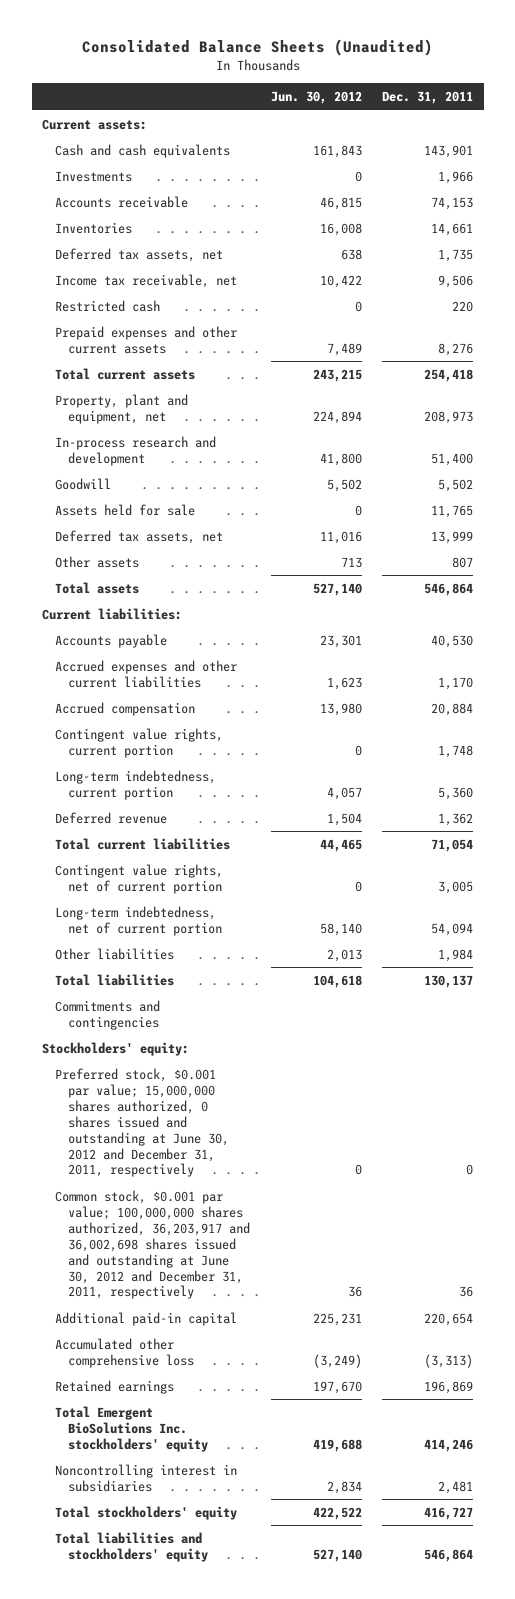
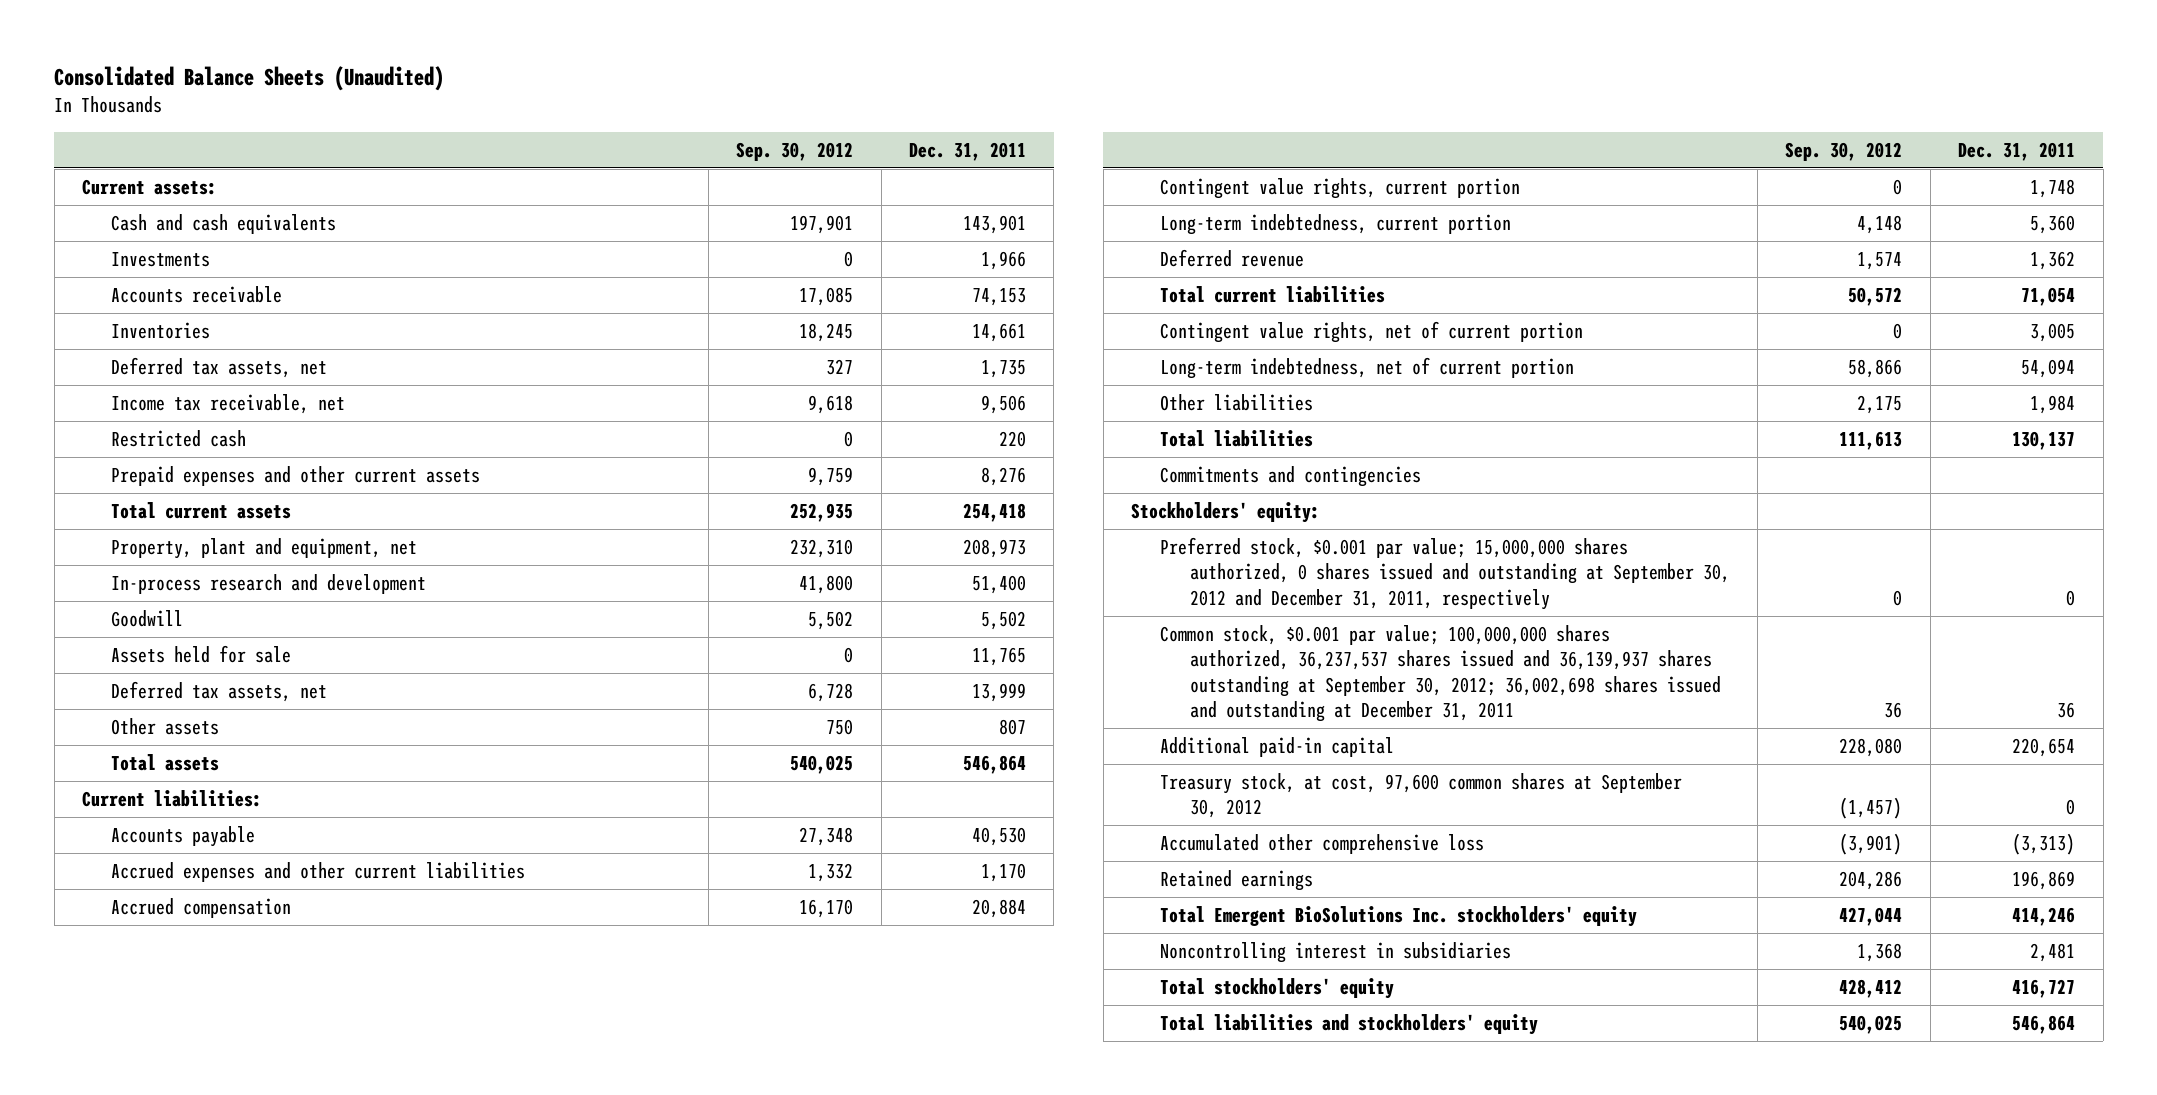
- | Jun. 30, 2012 | Dec. 31, 2011
+ | Sep. 30, 2012 | Dec. 31, 2011
- Preferred stock, $0.001 par value; 15,000,000 shares authorized, 0 shares issued and outstanding at June 30, 2012 and December 31, 2011, respectively | 0 | 0
- Common stock, $0.001 par value; 100,000,000 shares authorized, 36,203,917 and 36,002,698 shares issued and outstanding at June 30, 2012 and December 31, 2011, respectively | 36 | 36
+ Preferred stock, $0.001 par value; 15,000,000 shares authorized, 0 shares issued and outstanding at September 30, 2012 and December 31, 2011, respectively | 0 | 0
+ Common stock, $0.001 par value; 100,000,000 shares authorized, 36,237,537 shares issued and 36,139,937 shares outstanding at September 30, 2012; 36,002,698 shares issued and outstanding at December 31, 2011 | 36 | 36
+ Treasury stock, at cost, 97,600 common shares at September 30, 2012 | (1,457) | 0

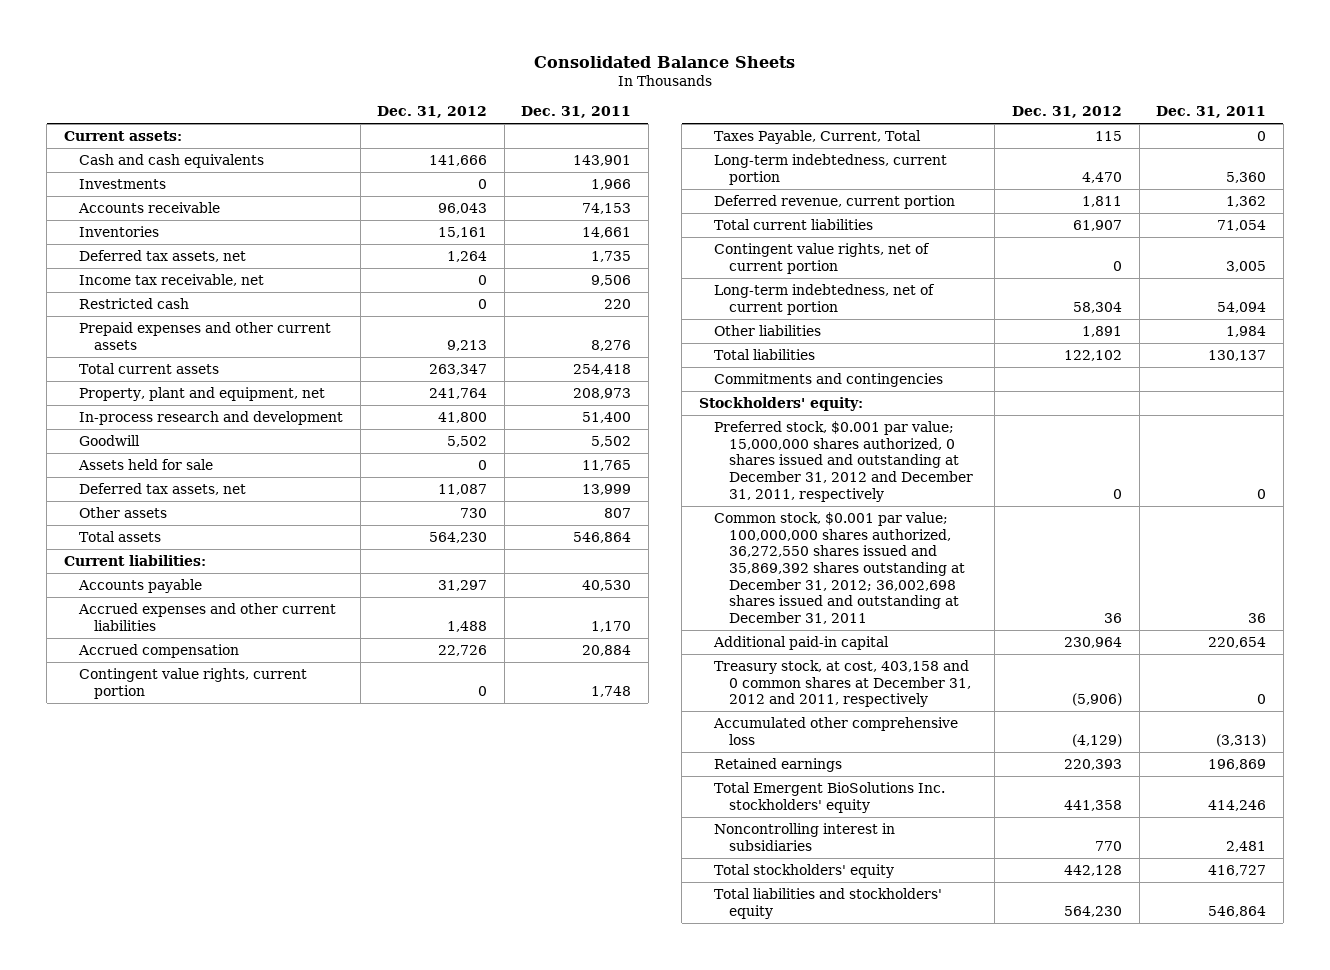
- Consolidated Balance Sheets (Unaudited)
+ Consolidated Balance Sheets
- | Sep. 30, 2012 | Dec. 31, 2011
+ | Dec. 31, 2012 | Dec. 31, 2011
+ Taxes Payable, Current, Total | 115 | 0
- Deferred revenue | 1,574 | 1,362
+ Deferred revenue, current portion | 1,811 | 1,362
- Preferred stock, $0.001 par value; 15,000,000 shares authorized, 0 shares issued and outstanding at September 30, 2012 and December 31, 2011, respectively | 0 | 0
- Common stock, $0.001 par value; 100,000,000 shares authorized, 36,237,537 shares issued and 36,139,937 shares outstanding at September 30, 2012; 36,002,698 shares issued and outstanding at December 31, 2011 | 36 | 36
+ Preferred stock, $0.001 par value; 15,000,000 shares authorized, 0 shares issued and outstanding at December 31, 2012 and December 31, 2011, respectively | 0 | 0
+ Common stock, $0.001 par value; 100,000,000 shares authorized, 36,272,550 shares issued and 35,869,392 shares outstanding at December 31, 2012; 36,002,698 shares issued and outstanding at December 31, 2011 | 36 | 36
- Treasury stock, at cost, 97,600 common shares at September 30, 2012 | (1,457) | 0
+ Treasury stock, at cost, 403,158 and 0 common shares at December 31, 2012 and 2011, respectively | (5,906) | 0

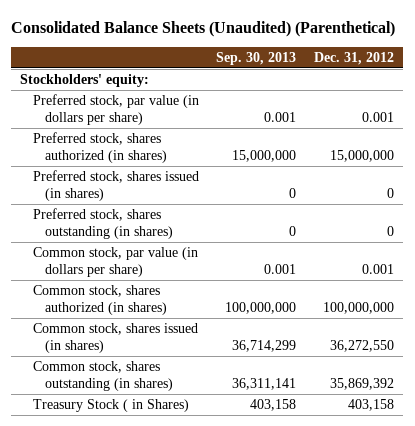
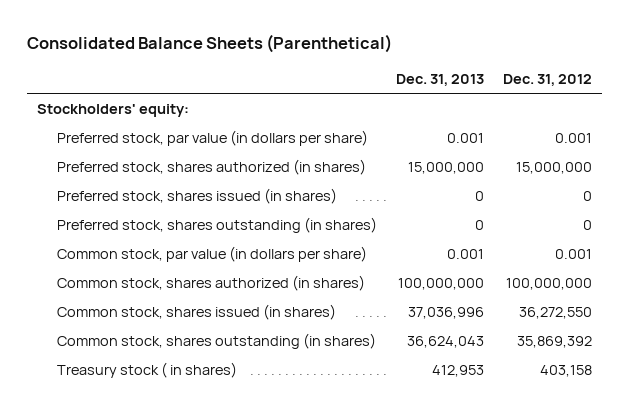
- Consolidated Balance Sheets (Unaudited) (Parenthetical)
+ Consolidated Balance Sheets (Parenthetical)
- | Sep. 30, 2013 | Dec. 31, 2012
+ | Dec. 31, 2013 | Dec. 31, 2012
- Treasury Stock ( in Shares) | 403,158 | 403,158
+ Treasury stock ( in shares) | 412,953 | 403,158

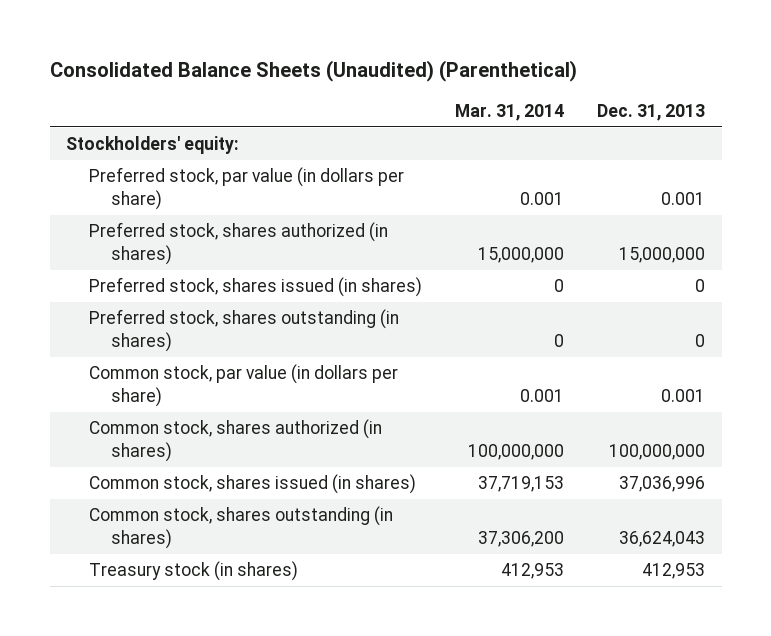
- Consolidated Balance Sheets (Parenthetical)
+ Consolidated Balance Sheets (Unaudited) (Parenthetical)
- | Dec. 31, 2013 | Dec. 31, 2012
+ | Mar. 31, 2014 | Dec. 31, 2013
- Treasury stock ( in shares) | 412,953 | 403,158
+ Treasury stock (in shares) | 412,953 | 412,953

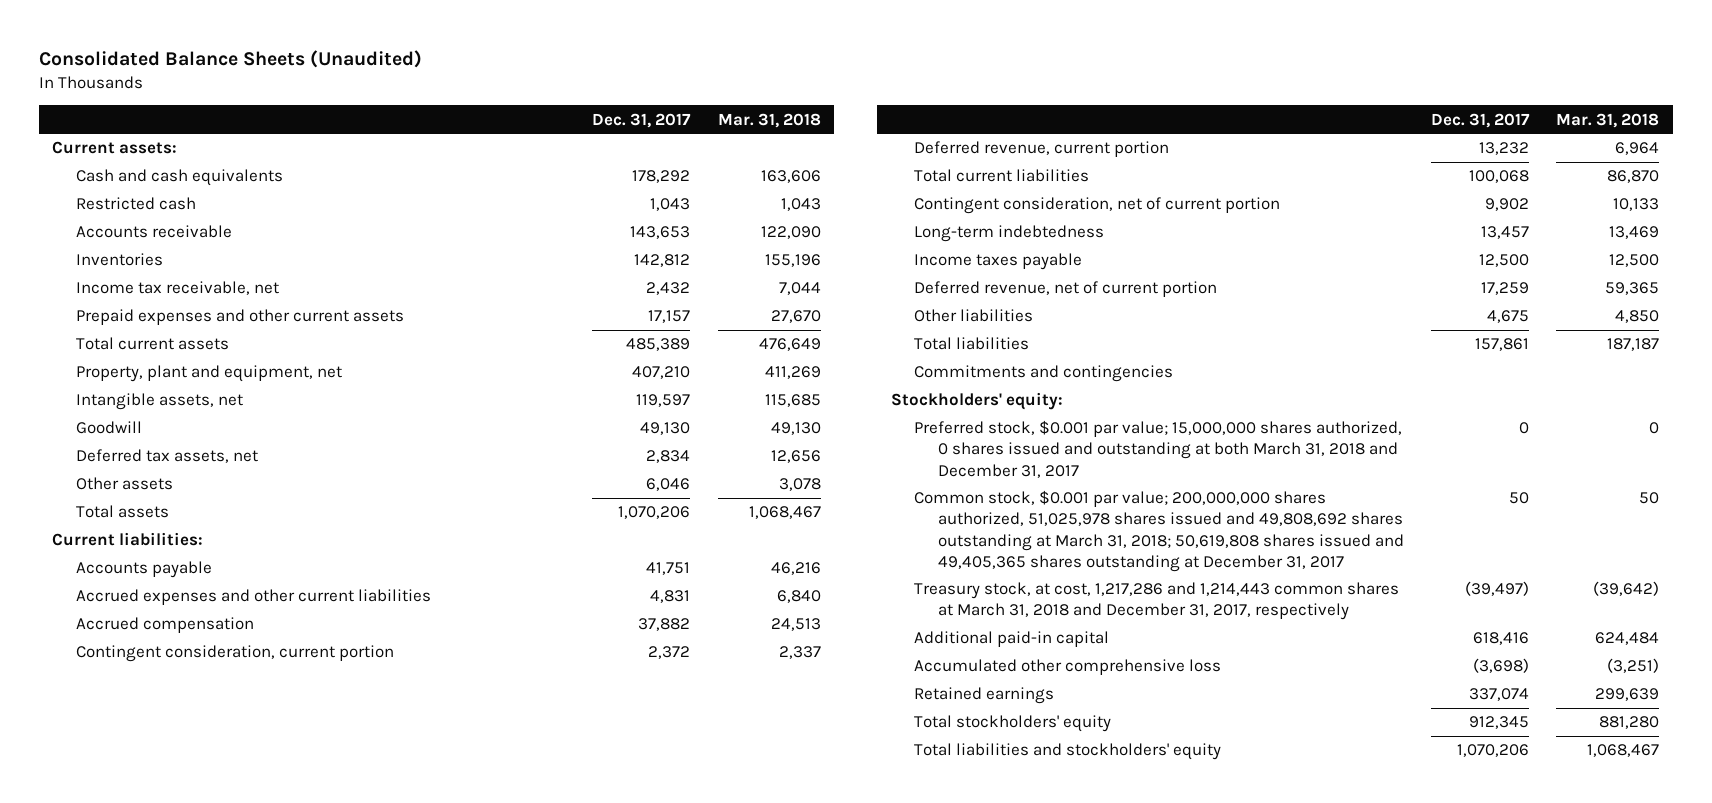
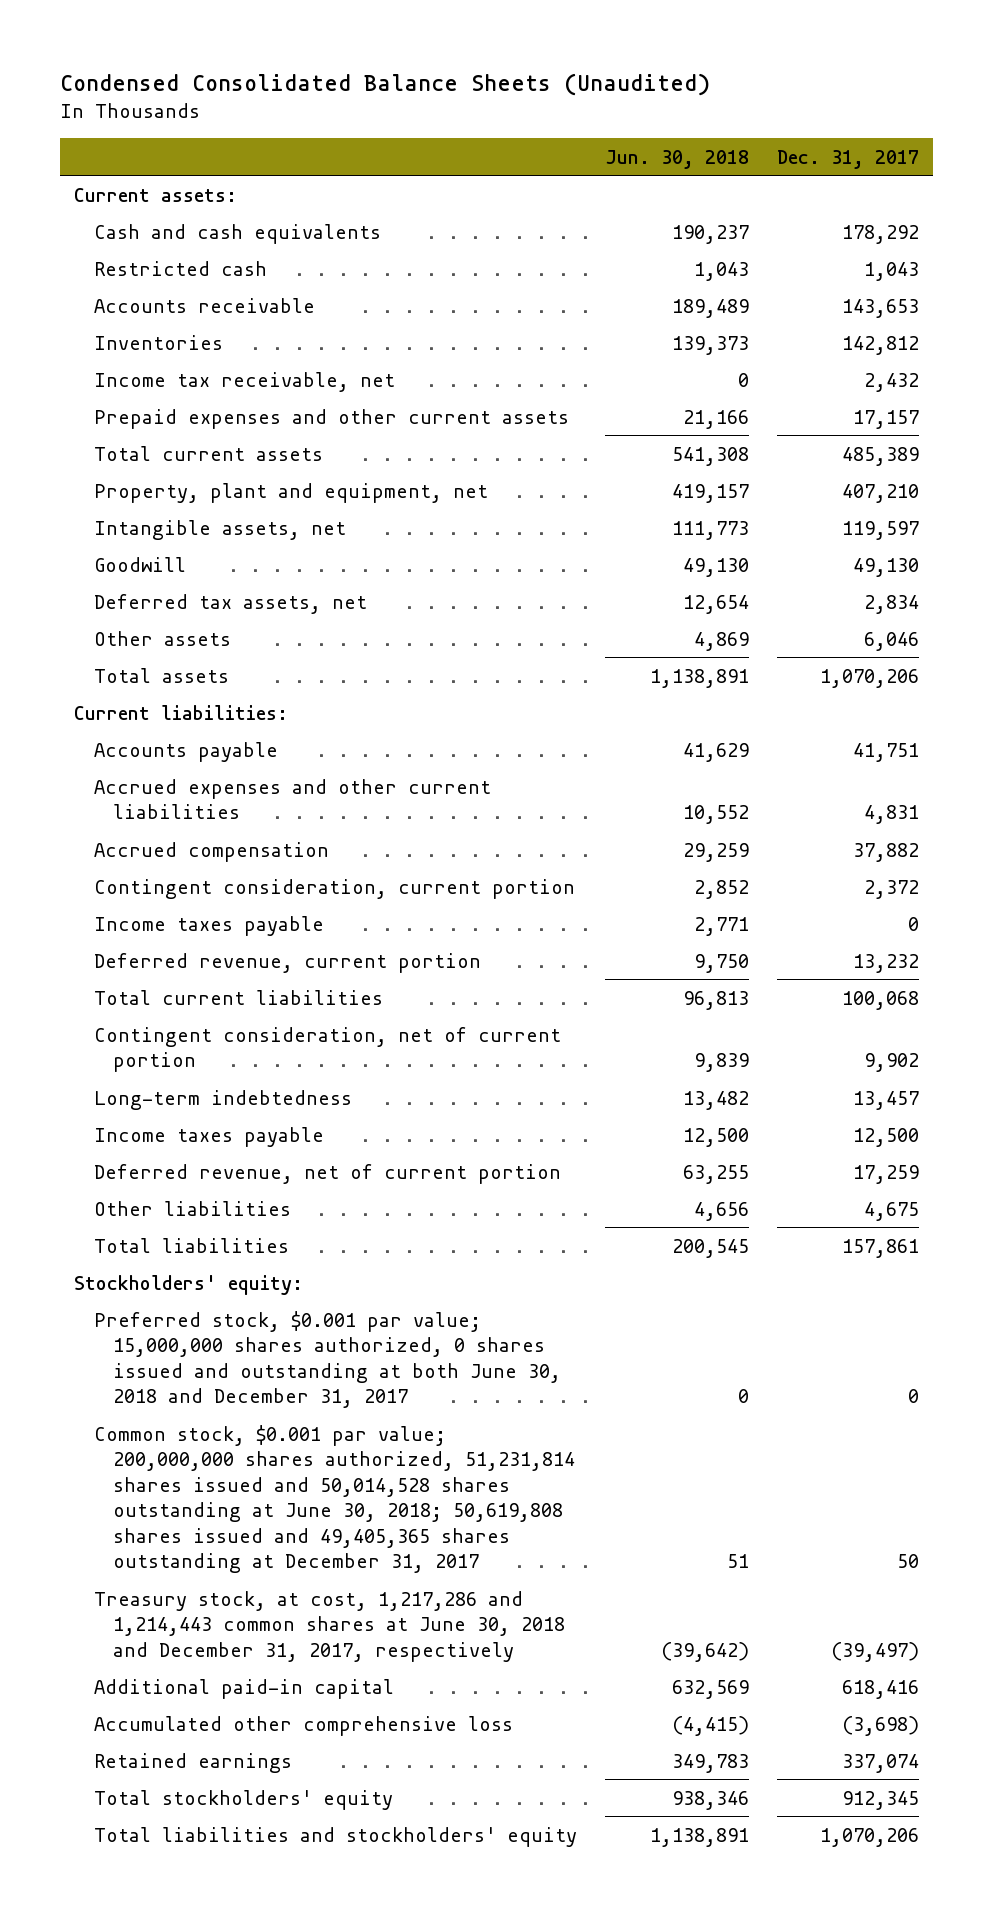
- Consolidated Balance Sheets (Unaudited)
+ Condensed Consolidated Balance Sheets (Unaudited)
- | Dec. 31, 2017 | Mar. 31, 2018
+ | Jun. 30, 2018 | Dec. 31, 2017
+ Income taxes payable | 2,771 | 0
- Commitments and contingencies
- Preferred stock, $0.001 par value; 15,000,000 shares authorized, 0 shares issued and outstanding at both March 31, 2018 and December 31, 2017 | 0 | 0
- Common stock, $0.001 par value; 200,000,000 shares authorized, 51,025,978 shares issued and 49,808,692 shares outstanding at March 31, 2018; 50,619,808 shares issued and 49,405,365 shares outstanding at December 31, 2017 | 50 | 50
- Treasury stock, at cost, 1,217,286 and 1,214,443 common shares at March 31, 2018 and December 31, 2017, respectively | (39,497) | (39,642)
+ Preferred stock, $0.001 par value; 15,000,000 shares authorized, 0 shares issued and outstanding at both June 30, 2018 and December 31, 2017 | 0 | 0
+ Common stock, $0.001 par value; 200,000,000 shares authorized, 51,231,814 shares issued and 50,014,528 shares outstanding at June 30, 2018; 50,619,808 shares issued and 49,405,365 shares outstanding at December 31, 2017 | 51 | 50
+ Treasury stock, at cost, 1,217,286 and 1,214,443 common shares at June 30, 2018 and December 31, 2017, respectively | (39,642) | (39,497)

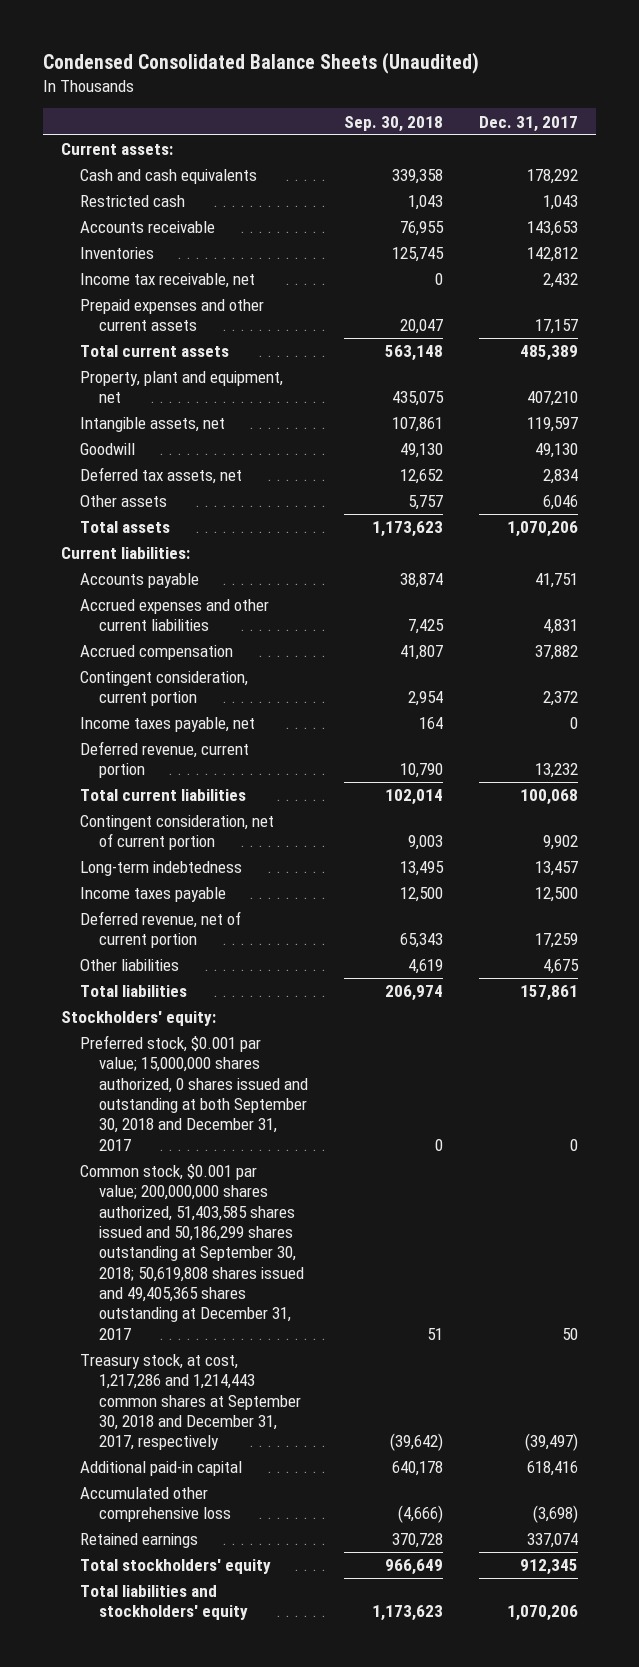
- | Jun. 30, 2018 | Dec. 31, 2017
+ | Sep. 30, 2018 | Dec. 31, 2017
- Income taxes payable | 2,771 | 0
+ Income taxes payable, net | 164 | 0
- Preferred stock, $0.001 par value; 15,000,000 shares authorized, 0 shares issued and outstanding at both June 30, 2018 and December 31, 2017 | 0 | 0
- Common stock, $0.001 par value; 200,000,000 shares authorized, 51,231,814 shares issued and 50,014,528 shares outstanding at June 30, 2018; 50,619,808 shares issued and 49,405,365 shares outstanding at December 31, 2017 | 51 | 50
- Treasury stock, at cost, 1,217,286 and 1,214,443 common shares at June 30, 2018 and December 31, 2017, respectively | (39,642) | (39,497)
+ Preferred stock, $0.001 par value; 15,000,000 shares authorized, 0 shares issued and outstanding at both September 30, 2018 and December 31, 2017 | 0 | 0
+ Common stock, $0.001 par value; 200,000,000 shares authorized, 51,403,585 shares issued and 50,186,299 shares outstanding at September 30, 2018; 50,619,808 shares issued and 49,405,365 shares outstanding at December 31, 2017 | 51 | 50
+ Treasury stock, at cost, 1,217,286 and 1,214,443 common shares at September 30, 2018 and December 31, 2017, respectively | (39,642) | (39,497)

